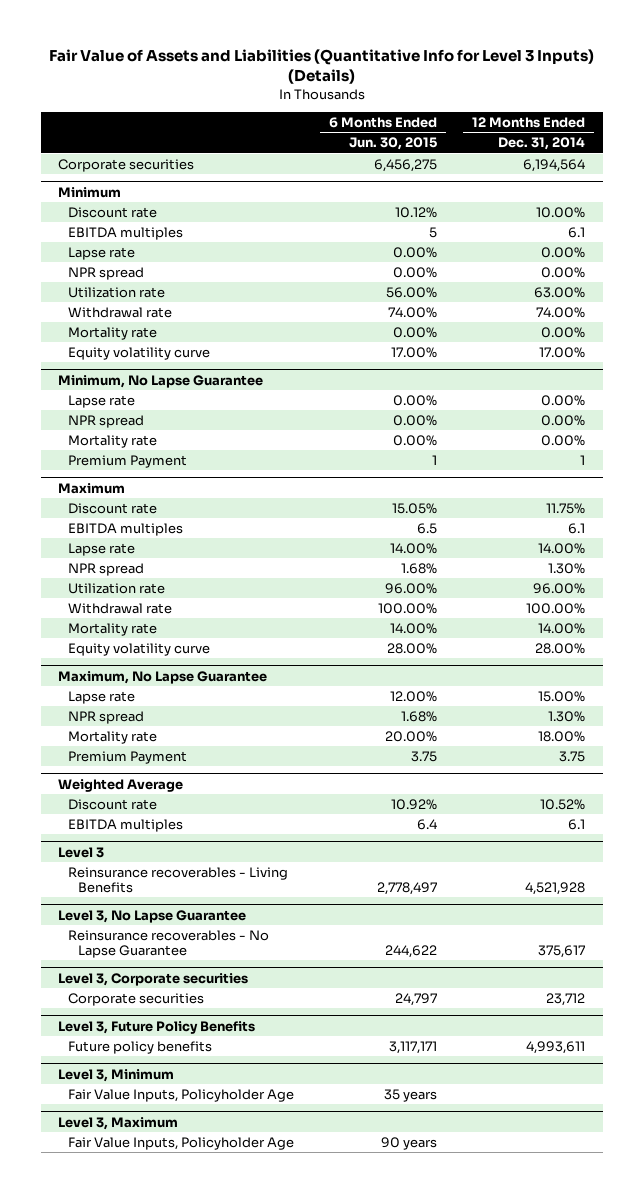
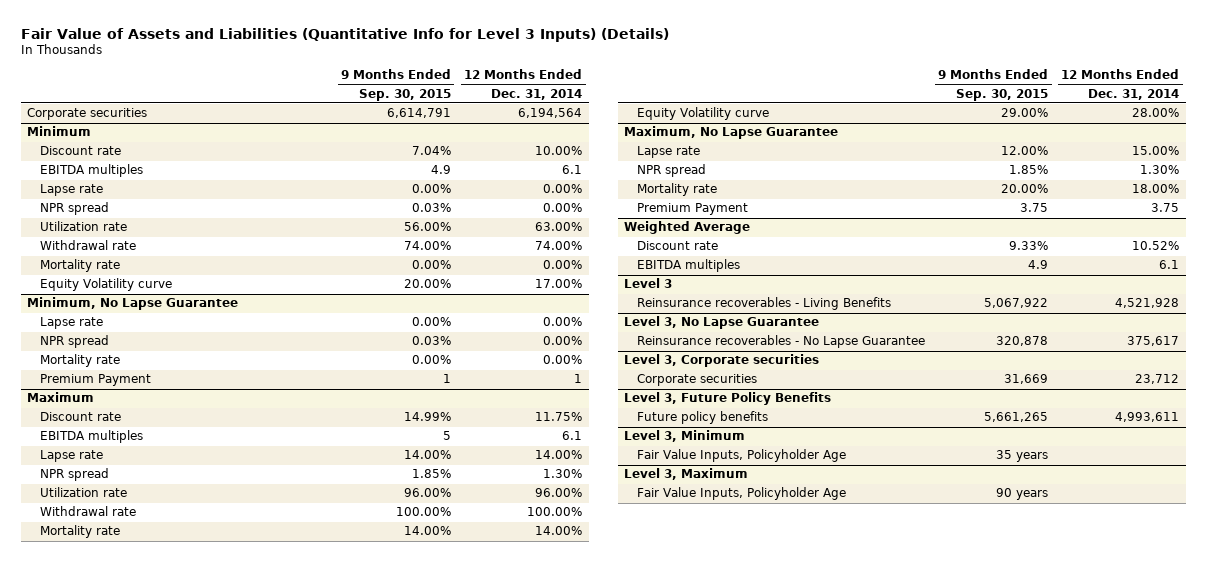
- | 6 Months Ended Jun. 30, 2015 | 12 Months Ended Dec. 31, 2014
+ | 9 Months Ended Sep. 30, 2015 | 12 Months Ended Dec. 31, 2014
@ Minimum
- Equity volatility curve | 17.00% | 17.00%
+ Equity Volatility curve | 20.00% | 17.00%
@ Maximum
- Equity volatility curve | 28.00% | 28.00%
+ Equity Volatility curve | 29.00% | 28.00%

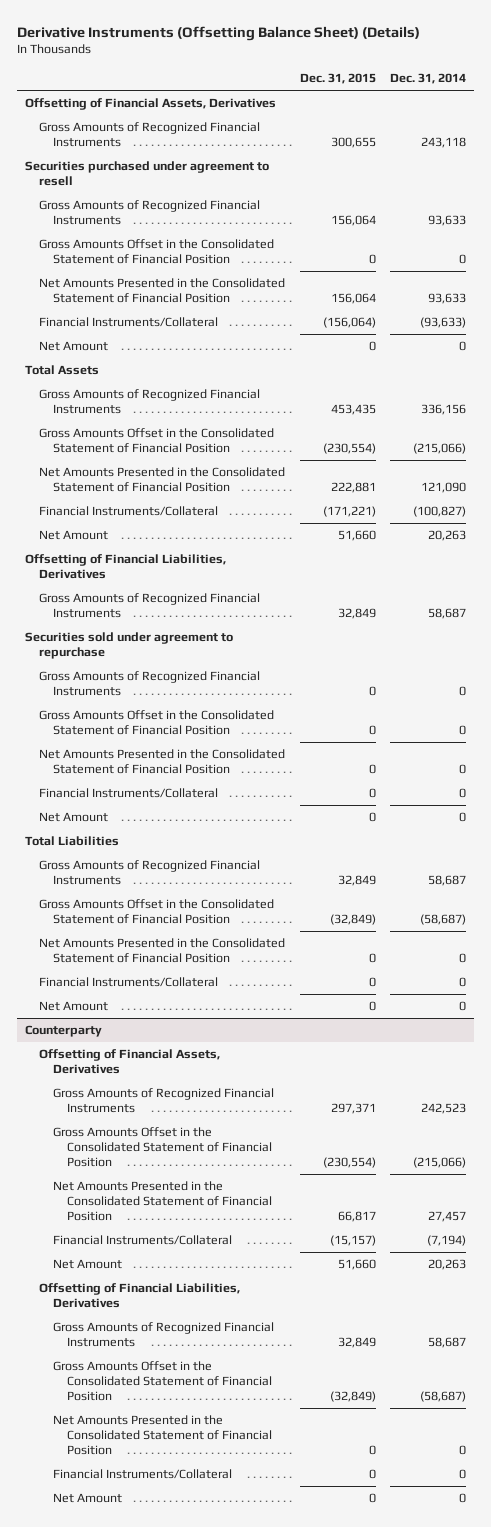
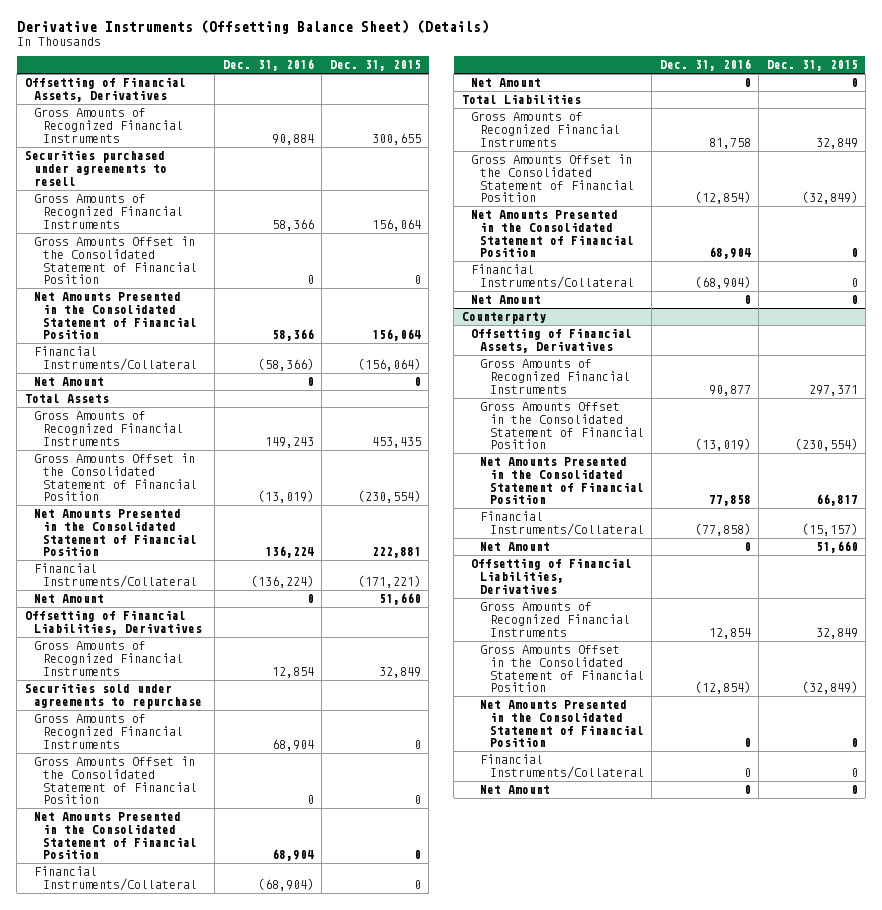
- | Dec. 31, 2015 | Dec. 31, 2014
+ | Dec. 31, 2016 | Dec. 31, 2015
- Securities purchased under agreement to resell
+ Securities purchased under agreements to resell
- Securities sold under agreement to repurchase
+ Securities sold under agreements to repurchase

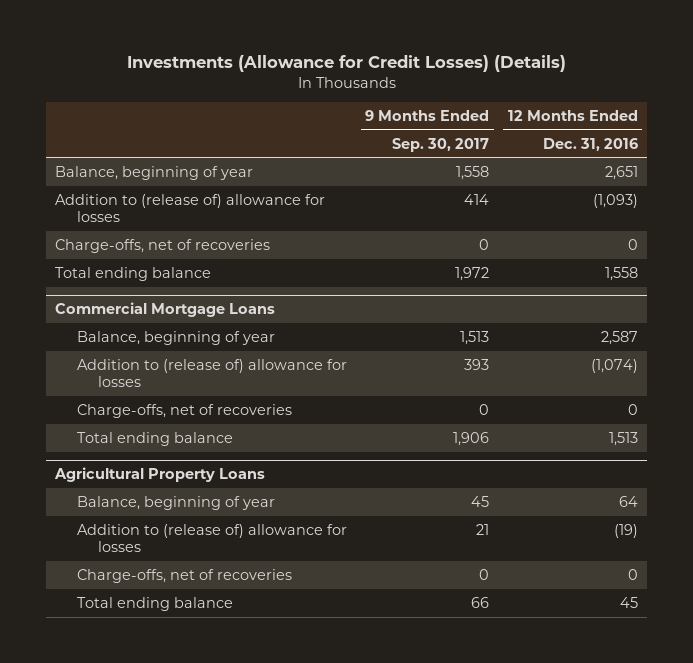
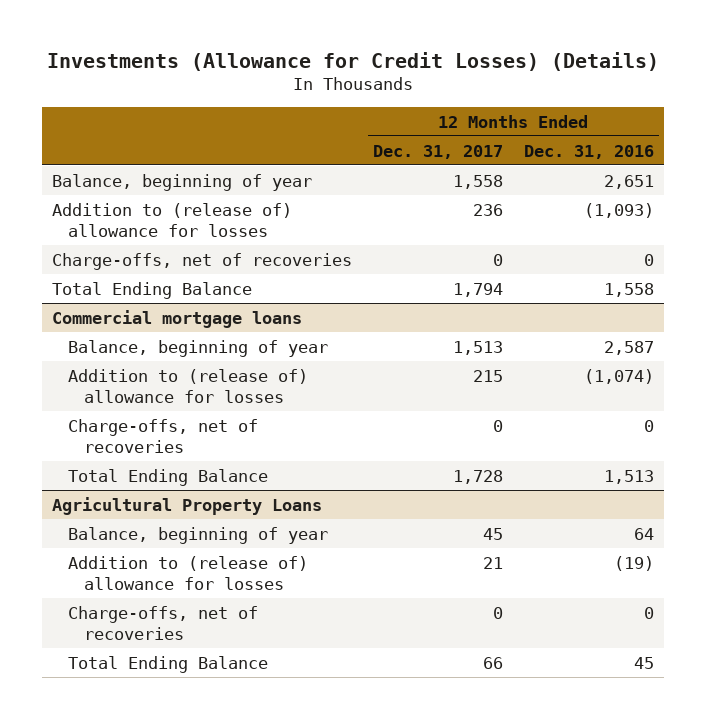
- | 9 Months Ended Sep. 30, 2017 | 12 Months Ended Dec. 31, 2016
+ | 12 Months Ended Dec. 31, 2017 | 12 Months Ended Dec. 31, 2016
- Total ending balance | 1,972 | 1,558
- Commercial Mortgage Loans
+ Total Ending Balance | 1,794 | 1,558
+ Commercial mortgage loans
- Total ending balance | 1,906 | 1,513
+ Total Ending Balance | 1,728 | 1,513
@ Agricultural Property Loans
- Total ending balance | 66 | 45
+ Total Ending Balance | 66 | 45

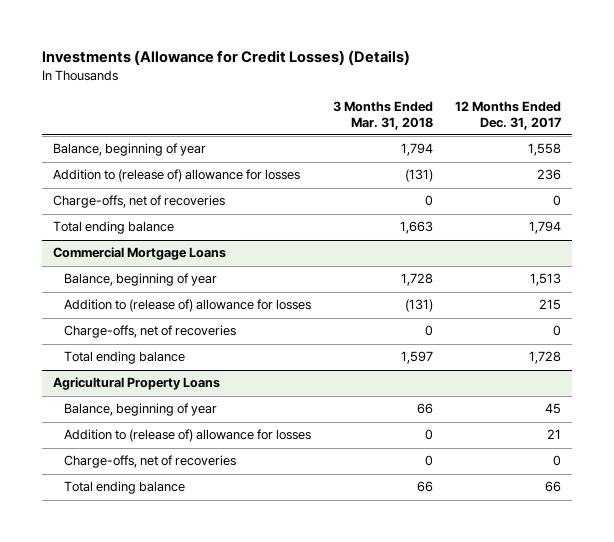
- | 12 Months Ended Dec. 31, 2017 | 12 Months Ended Dec. 31, 2016
+ | 3 Months Ended Mar. 31, 2018 | 12 Months Ended Dec. 31, 2017
- Total Ending Balance | 1,794 | 1,558
- Commercial mortgage loans
+ Total ending balance | 1,663 | 1,794
+ Commercial Mortgage Loans
- Total Ending Balance | 1,728 | 1,513
+ Total ending balance | 1,597 | 1,728
@ Agricultural Property Loans
- Total Ending Balance | 66 | 45
+ Total ending balance | 66 | 66

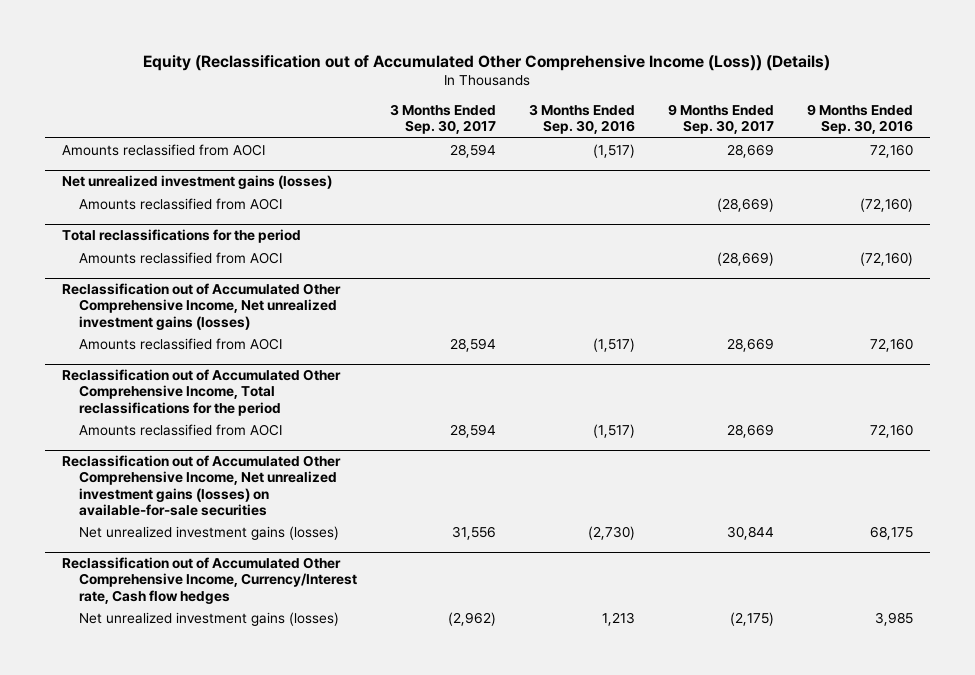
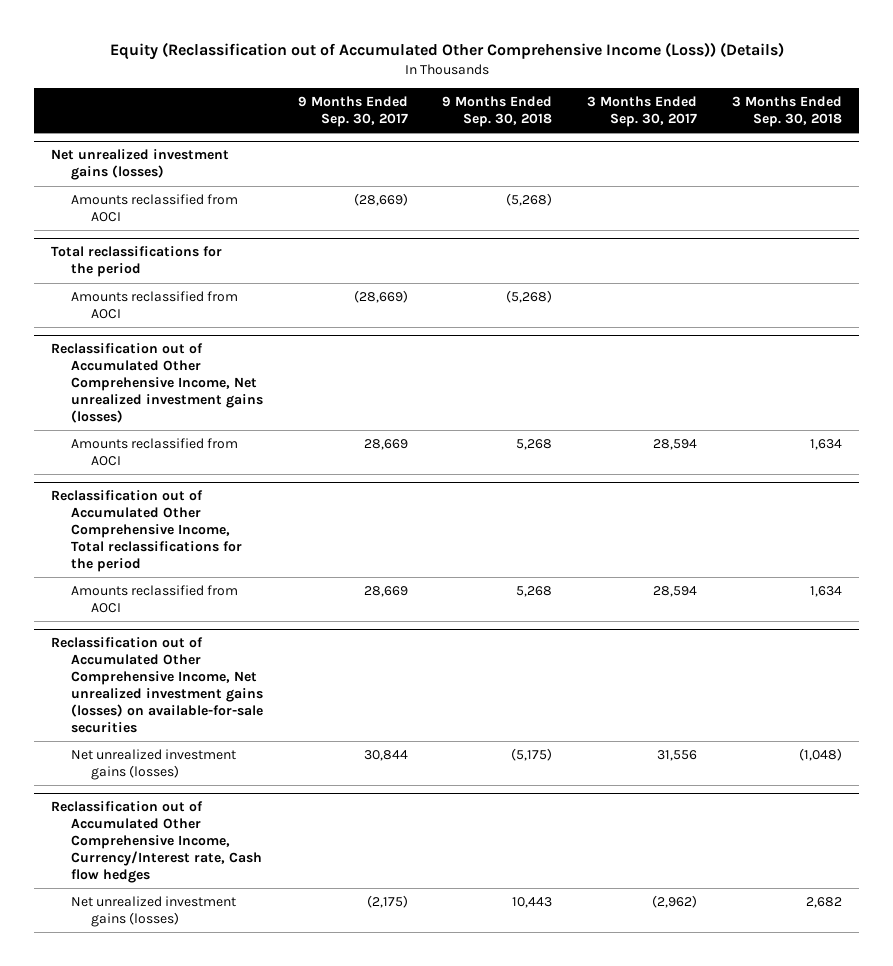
- | 3 Months Ended Sep. 30, 2017 | 3 Months Ended Sep. 30, 2016 | 9 Months Ended Sep. 30, 2017 | 9 Months Ended Sep. 30, 2016
+ | 9 Months Ended Sep. 30, 2017 | 9 Months Ended Sep. 30, 2018 | 3 Months Ended Sep. 30, 2017 | 3 Months Ended Sep. 30, 2018
- Amounts reclassified from AOCI | 28,594 | (1,517) | 28,669 | 72,160

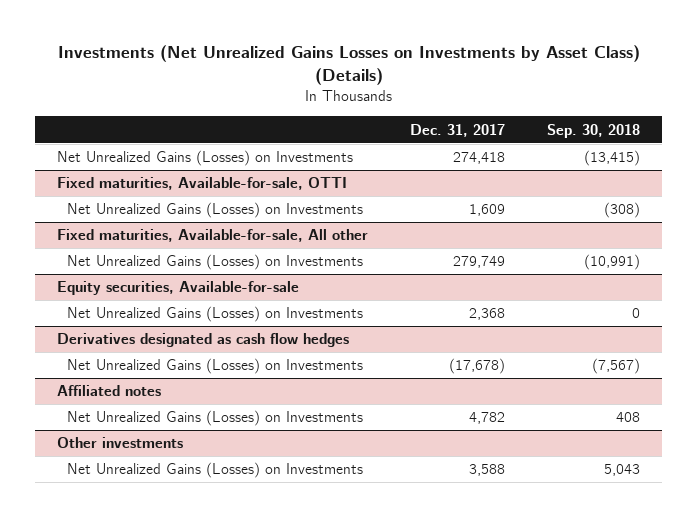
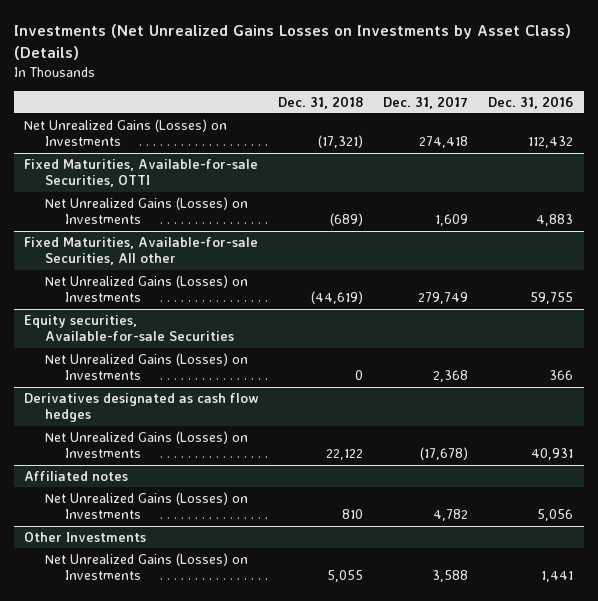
- | Dec. 31, 2017 | Sep. 30, 2018
+ | Dec. 31, 2018 | Dec. 31, 2017 | Dec. 31, 2016
- Fixed maturities, Available-for-sale, OTTI
+ Fixed Maturities, Available-for-sale Securities, OTTI
- Fixed maturities, Available-for-sale, All other
+ Fixed Maturities, Available-for-sale Securities, All other
- Equity securities, Available-for-sale
+ Equity securities, Available-for-sale Securities
- Other investments
+ Other Investments

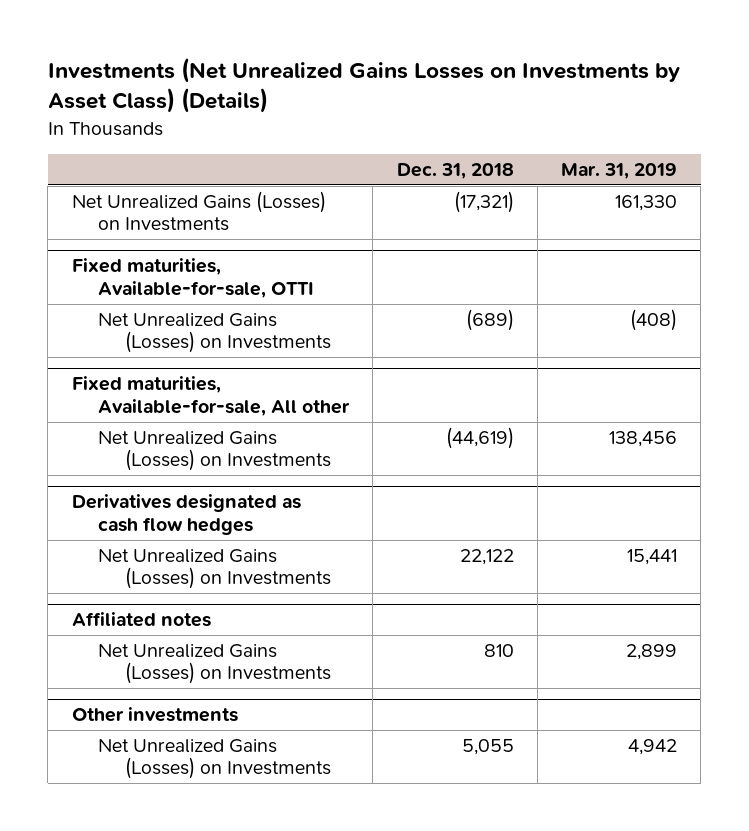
- | Dec. 31, 2018 | Dec. 31, 2017 | Dec. 31, 2016
+ | Dec. 31, 2018 | Mar. 31, 2019
- Fixed Maturities, Available-for-sale Securities, OTTI
+ Fixed maturities, Available-for-sale, OTTI
- Fixed Maturities, Available-for-sale Securities, All other
+ Fixed maturities, Available-for-sale, All other
- Equity securities, Available-for-sale Securities
- Net Unrealized Gains (Losses) on Investments | 0 | 2,368 | 366
- Other Investments
+ Other investments

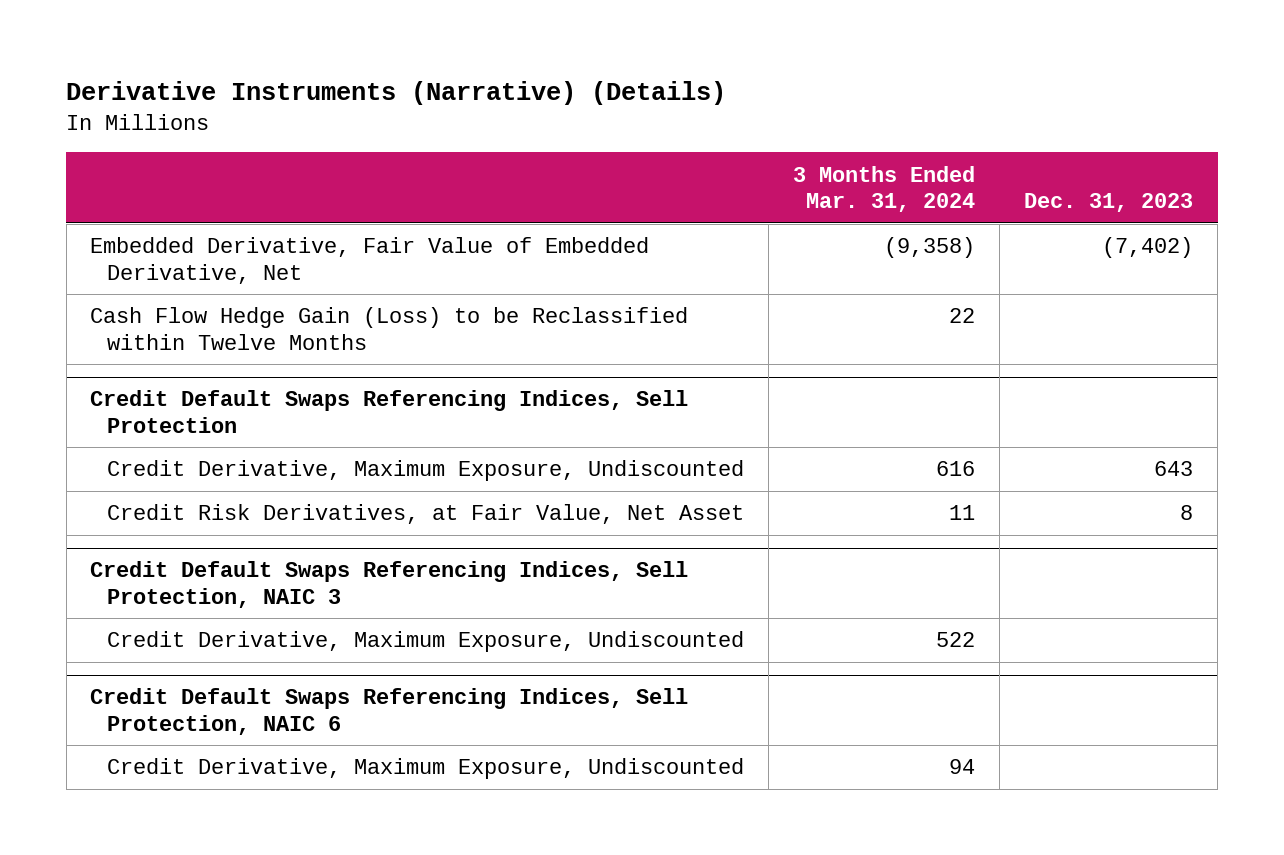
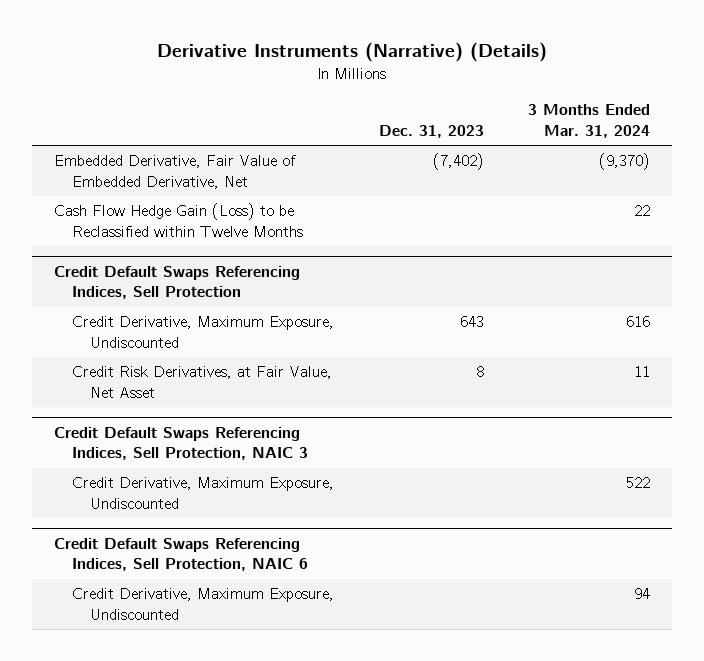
- | 3 Months Ended Mar. 31, 2024 | Dec. 31, 2023
+ | Dec. 31, 2023 | 3 Months Ended Mar. 31, 2024
- Embedded Derivative, Fair Value of Embedded Derivative, Net | (9,358) | (7,402)
+ Embedded Derivative, Fair Value of Embedded Derivative, Net | (7,402) | (9,370)

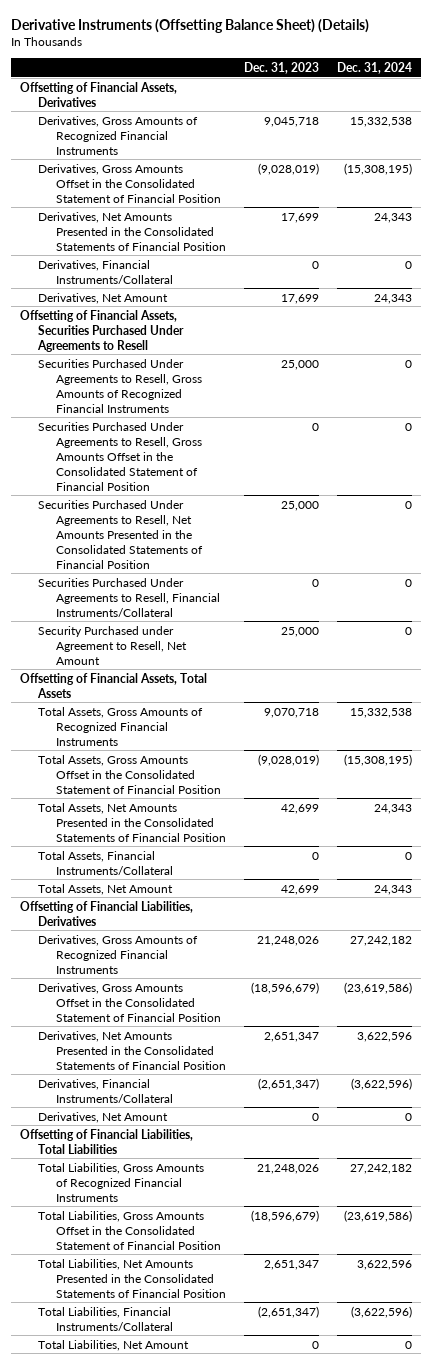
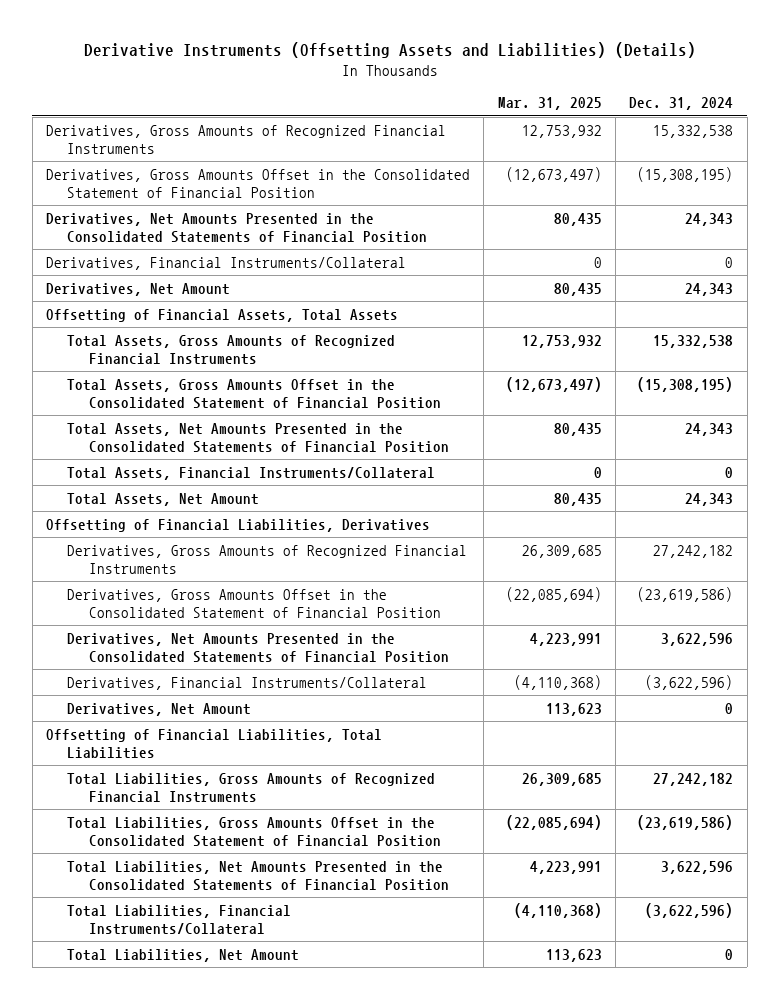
- Derivative Instruments (Offsetting Balance Sheet) (Details)
+ Derivative Instruments (Offsetting Assets and Liabilities) (Details)
- | Dec. 31, 2023 | Dec. 31, 2024
+ | Mar. 31, 2025 | Dec. 31, 2024
- Offsetting of Financial Assets, Derivatives
- Offsetting of Financial Assets, Securities Purchased Under Agreements to Resell
- Securities Purchased Under Agreements to Resell, Gross Amounts of Recognized Financial Instruments | 25,000 | 0
- Securities Purchased Under Agreements to Resell, Gross Amounts Offset in the Consolidated Statement of Financial Position | 0 | 0
- Securities Purchased Under Agreements to Resell, Net Amounts Presented in the Consolidated Statements of Financial Position | 25,000 | 0
- Securities Purchased Under Agreements to Resell, Financial Instruments/Collateral | 0 | 0
- Security Purchased under Agreement to Resell, Net Amount | 25,000 | 0

